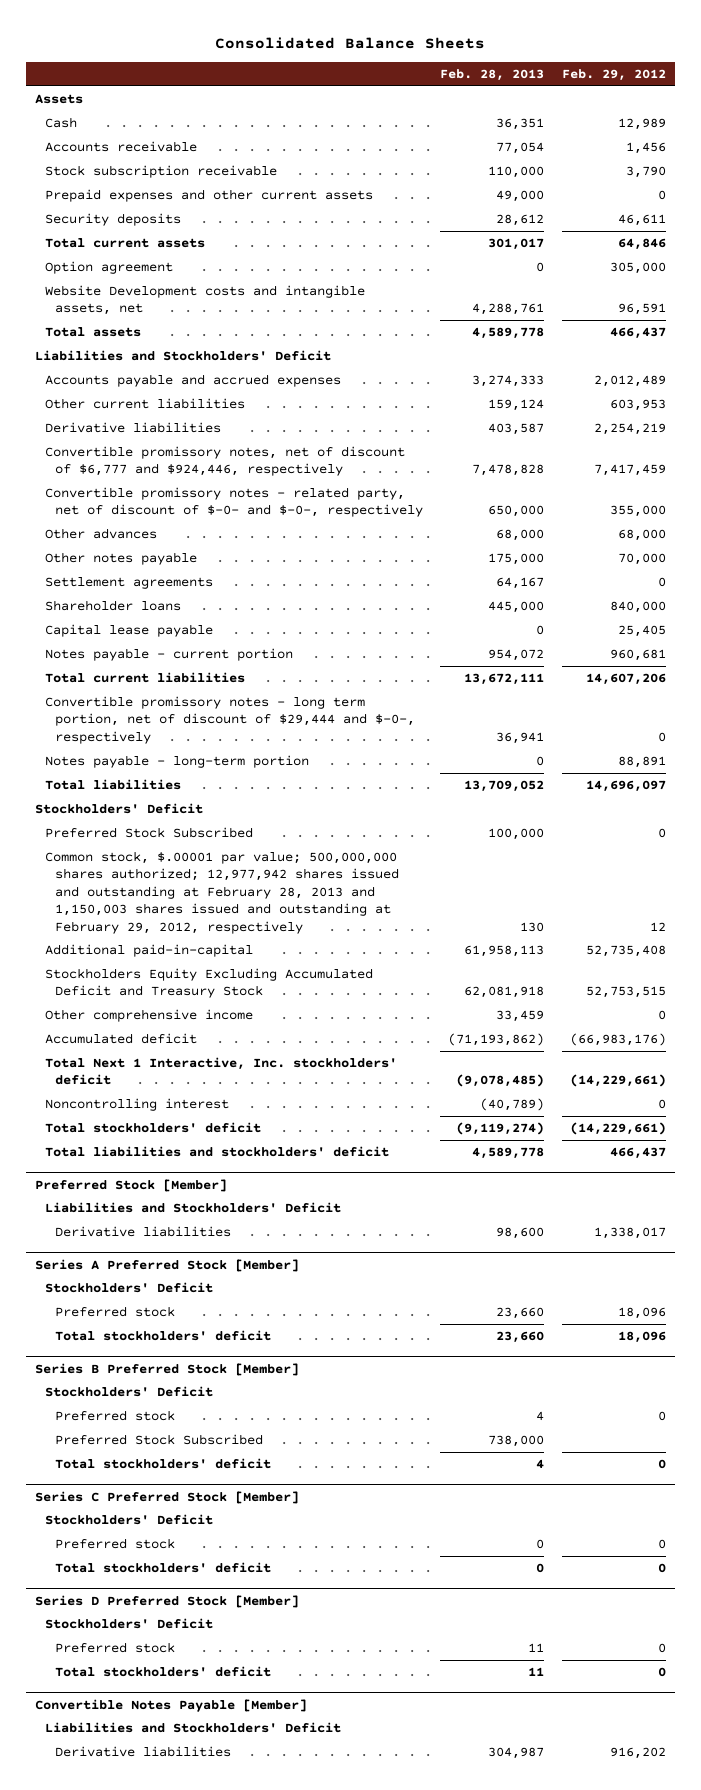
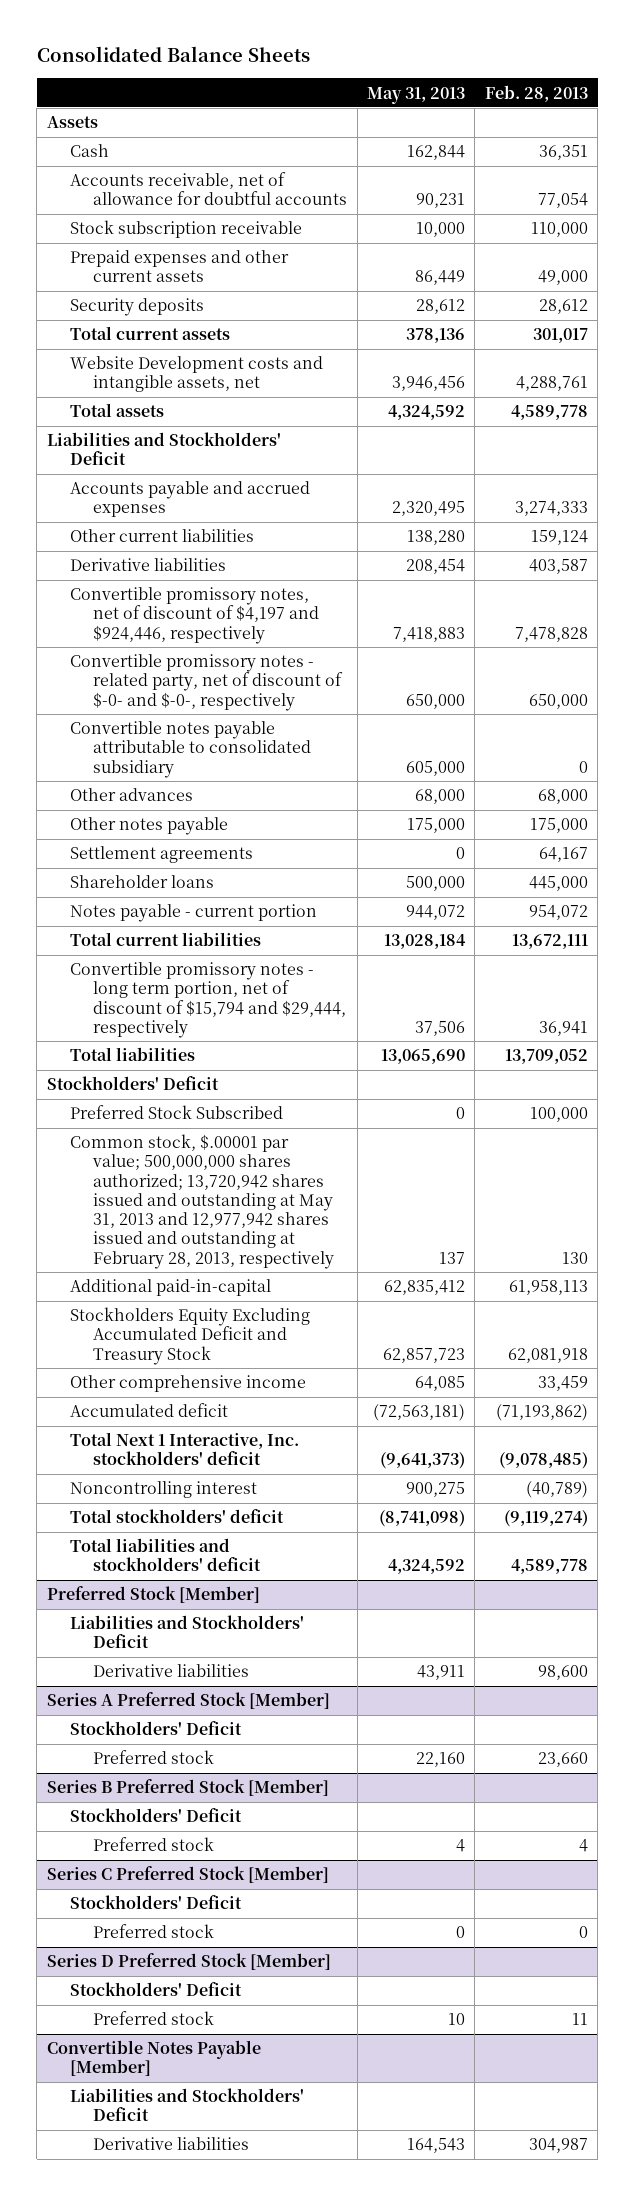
- | Feb. 28, 2013 | Feb. 29, 2012
+ | May 31, 2013 | Feb. 28, 2013
- Accounts receivable | 77,054 | 1,456
+ Accounts receivable, net of allowance for doubtful accounts | 90,231 | 77,054
- Option agreement | 0 | 305,000
- Convertible promissory notes, net of discount of $6,777 and $924,446, respectively | 7,478,828 | 7,417,459
+ Convertible promissory notes, net of discount of $4,197 and $924,446, respectively | 7,418,883 | 7,478,828
+ Convertible notes payable attributable to consolidated subsidiary | 605,000 | 0
- Capital lease payable | 0 | 25,405
- Convertible promissory notes - long term portion, net of discount of $29,444 and $-0-, respectively | 36,941 | 0
- Notes payable - long-term portion | 0 | 88,891
+ Convertible promissory notes - long term portion, net of discount of $15,794 and $29,444, respectively | 37,506 | 36,941
- Common stock, $.00001 par value; 500,000,000 shares authorized; 12,977,942 shares issued and outstanding at February 28, 2013 and 1,150,003 shares issued and outstanding at February 29, 2012, respectively | 130 | 12
+ Common stock, $.00001 par value; 500,000,000 shares authorized; 13,720,942 shares issued and outstanding at May 31, 2013 and 12,977,942 shares issued and outstanding at February 28, 2013, respectively | 137 | 130
@ Series A Preferred Stock [Member]
- Total stockholders' deficit | 23,660 | 18,096
@ Series B Preferred Stock [Member]
- Preferred Stock Subscribed | 738,000 |
- Total stockholders' deficit | 4 | 0
@ Series C Preferred Stock [Member]
- Total stockholders' deficit | 0 | 0
@ Series D Preferred Stock [Member]
- Total stockholders' deficit | 11 | 0

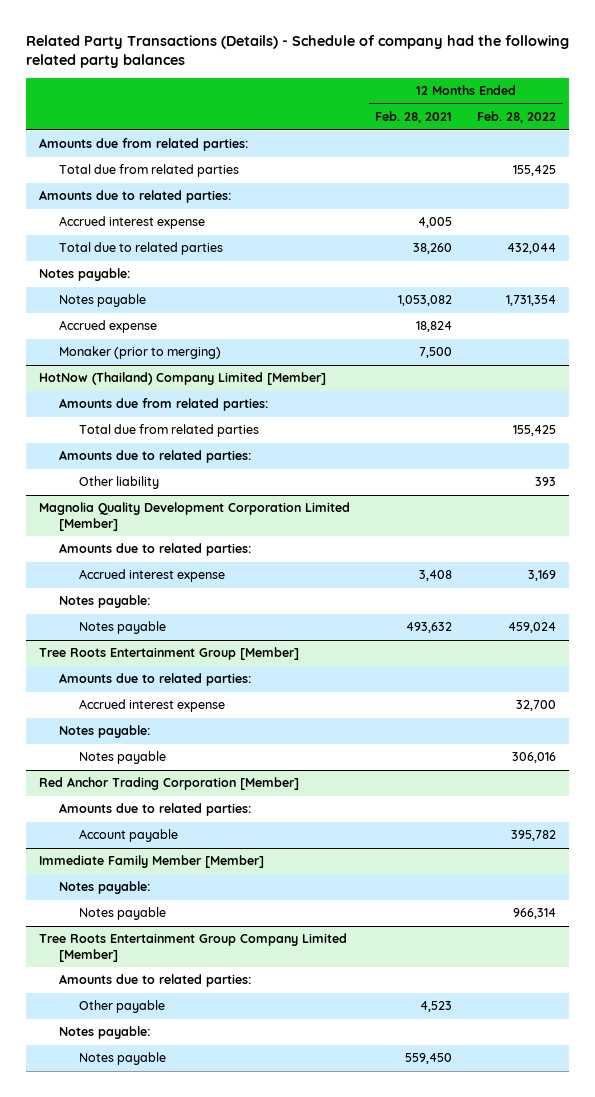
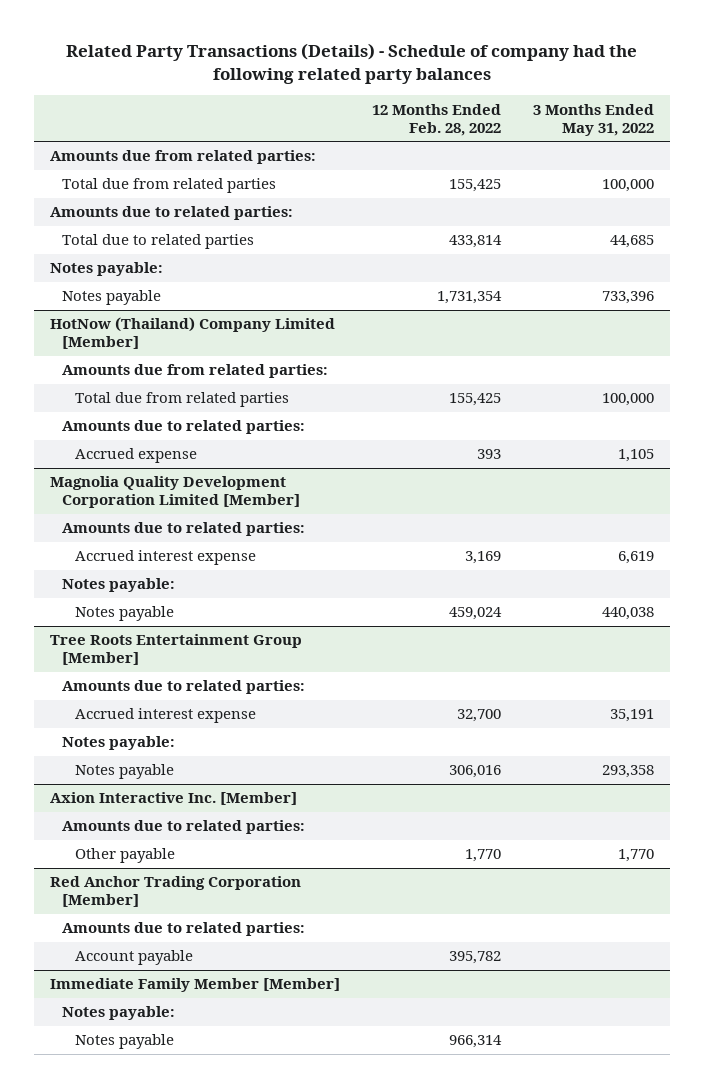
- | 12 Months Ended Feb. 28, 2021 | 12 Months Ended Feb. 28, 2022
+ | 12 Months Ended Feb. 28, 2022 | 3 Months Ended May 31, 2022
- Accrued interest expense | 4,005 |
- Total due to related parties | 38,260 | 432,044
+ Total due to related parties | 433,814 | 44,685
- Accrued expense | 18,824 |
- Monaker (prior to merging) | 7,500 |
@ HotNow (Thailand) Company Limited [Member]
- Other liability | | 393
+ Accrued expense | 393 | 1,105
+ Axion Interactive Inc. [Member]
+ Amounts due to related parties:
+ Other payable | 1,770 | 1,770
- Tree Roots Entertainment Group Company Limited [Member]
- Amounts due to related parties:
- Other payable | 4,523 |
- Notes payable:
- Notes payable | 559,450 |

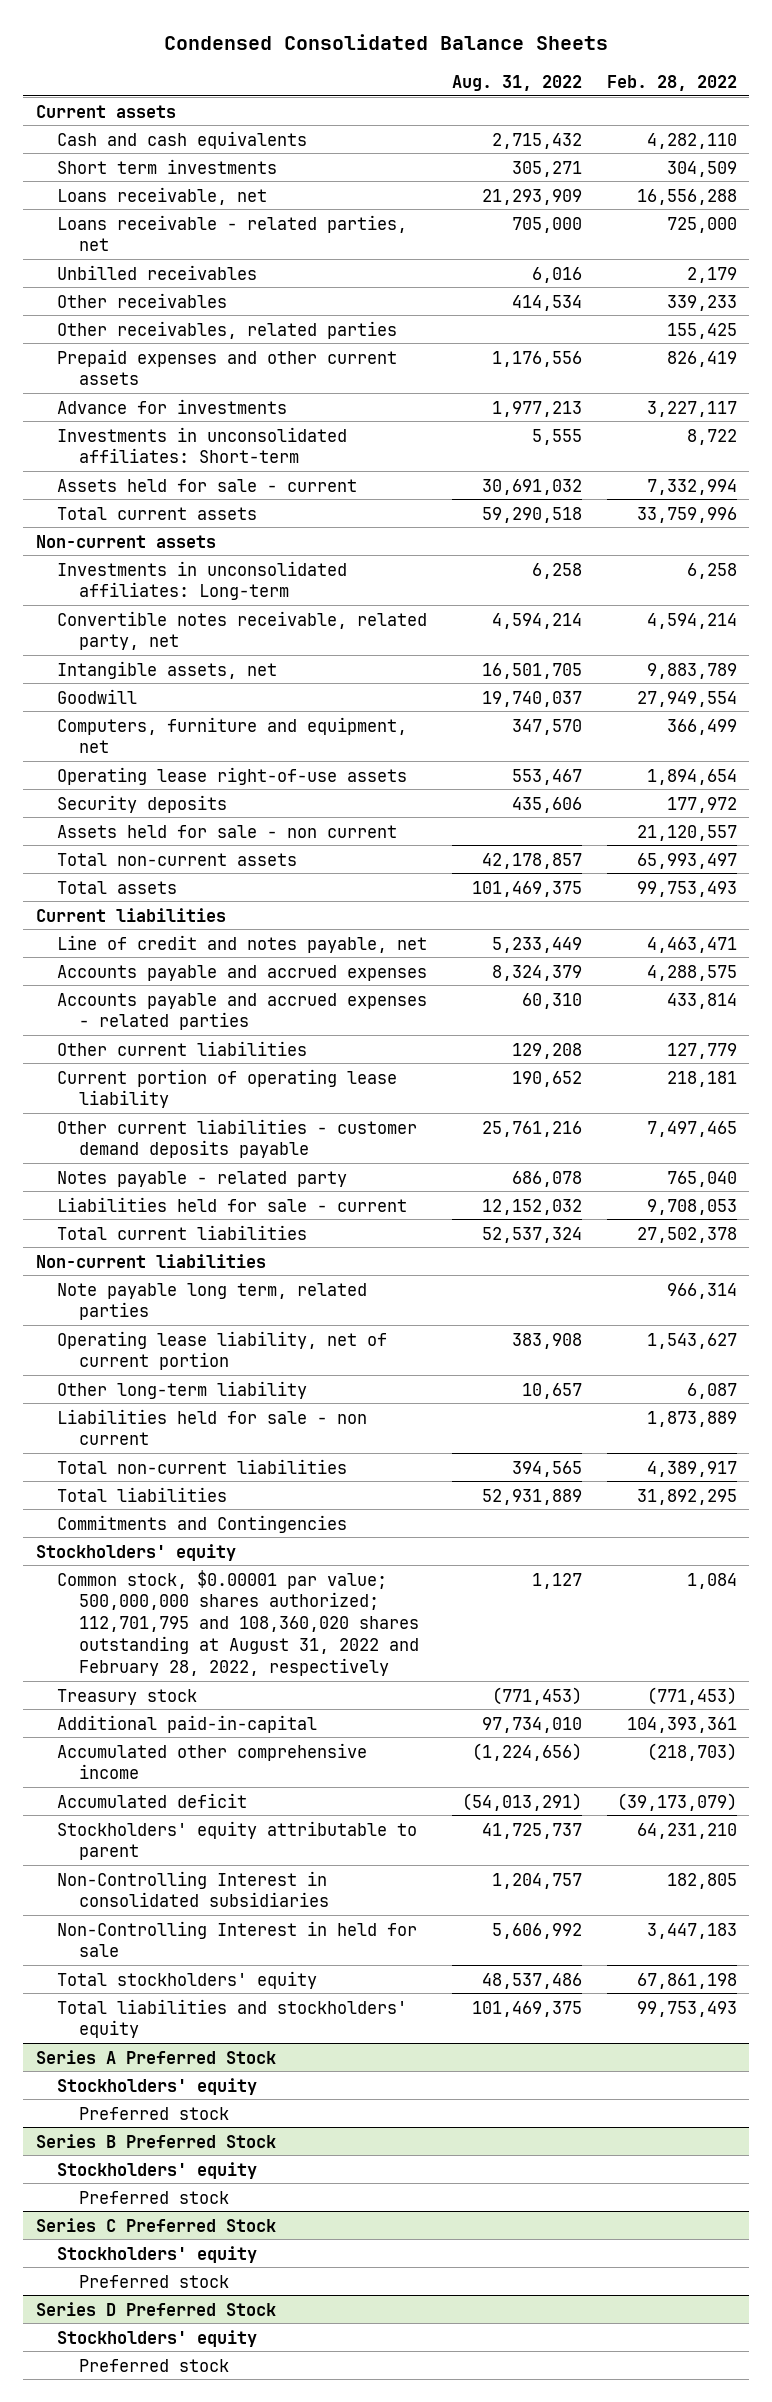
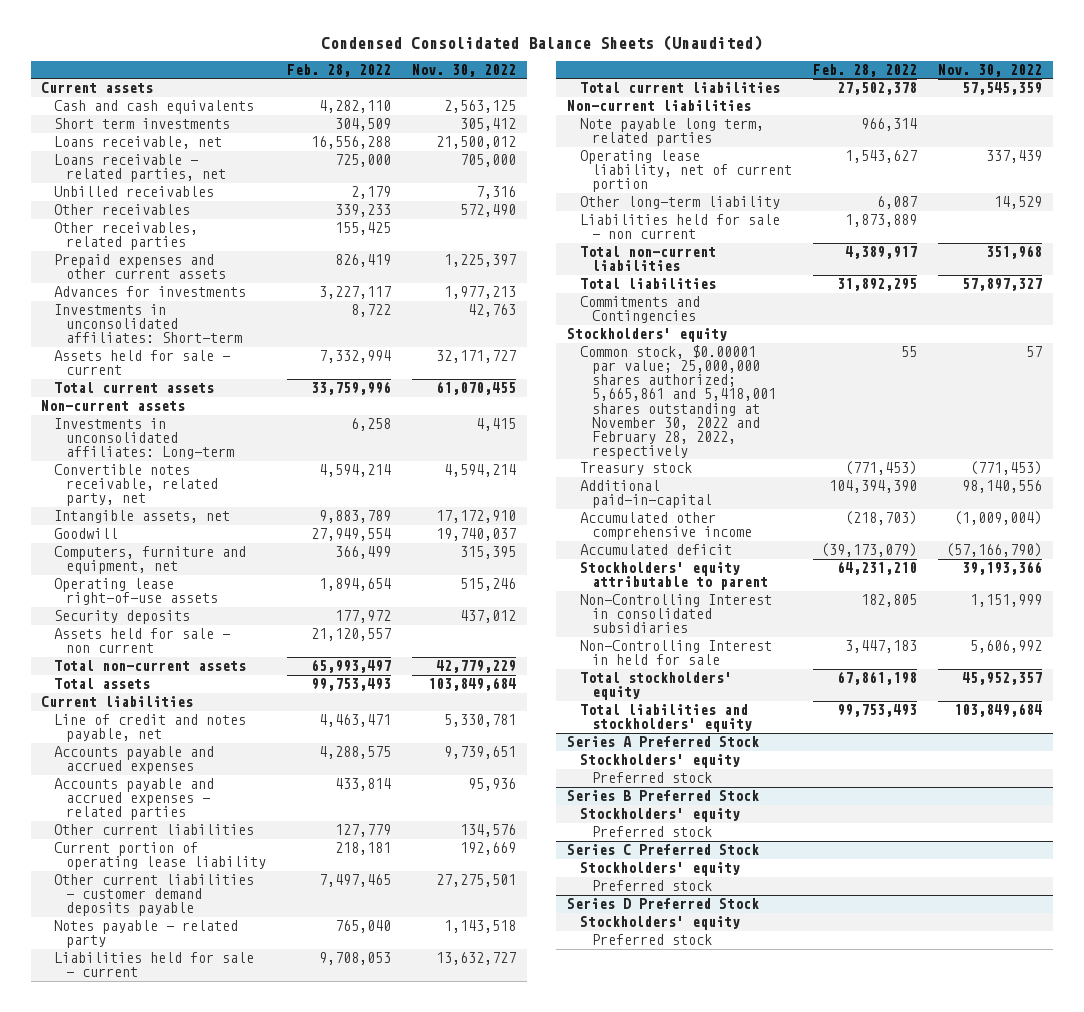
- Condensed Consolidated Balance Sheets
+ Condensed Consolidated Balance Sheets (Unaudited)
- | Aug. 31, 2022 | Feb. 28, 2022
+ | Feb. 28, 2022 | Nov. 30, 2022
- Advance for investments | 1,977,213 | 3,227,117
+ Advances for investments | 3,227,117 | 1,977,213
- Common stock, $0.00001 par value; 500,000,000 shares authorized; 112,701,795 and 108,360,020 shares outstanding at August 31, 2022 and February 28, 2022, respectively | 1,127 | 1,084
+ Common stock, $0.00001 par value; 25,000,000 shares authorized; 5,665,861 and 5,418,001 shares outstanding at November 30, 2022 and February 28, 2022, respectively | 55 | 57
- Additional paid-in-capital | 97,734,010 | 104,393,361
+ Additional paid-in-capital | 104,394,390 | 98,140,556

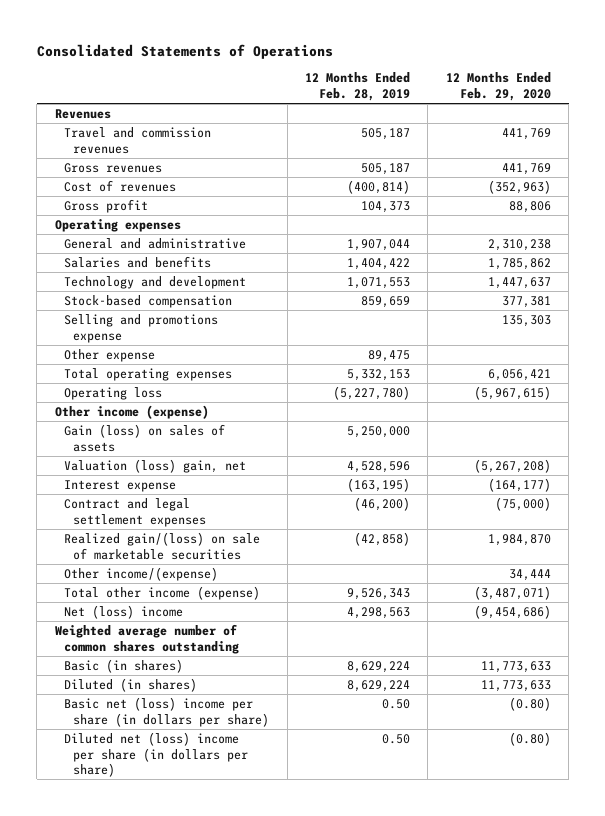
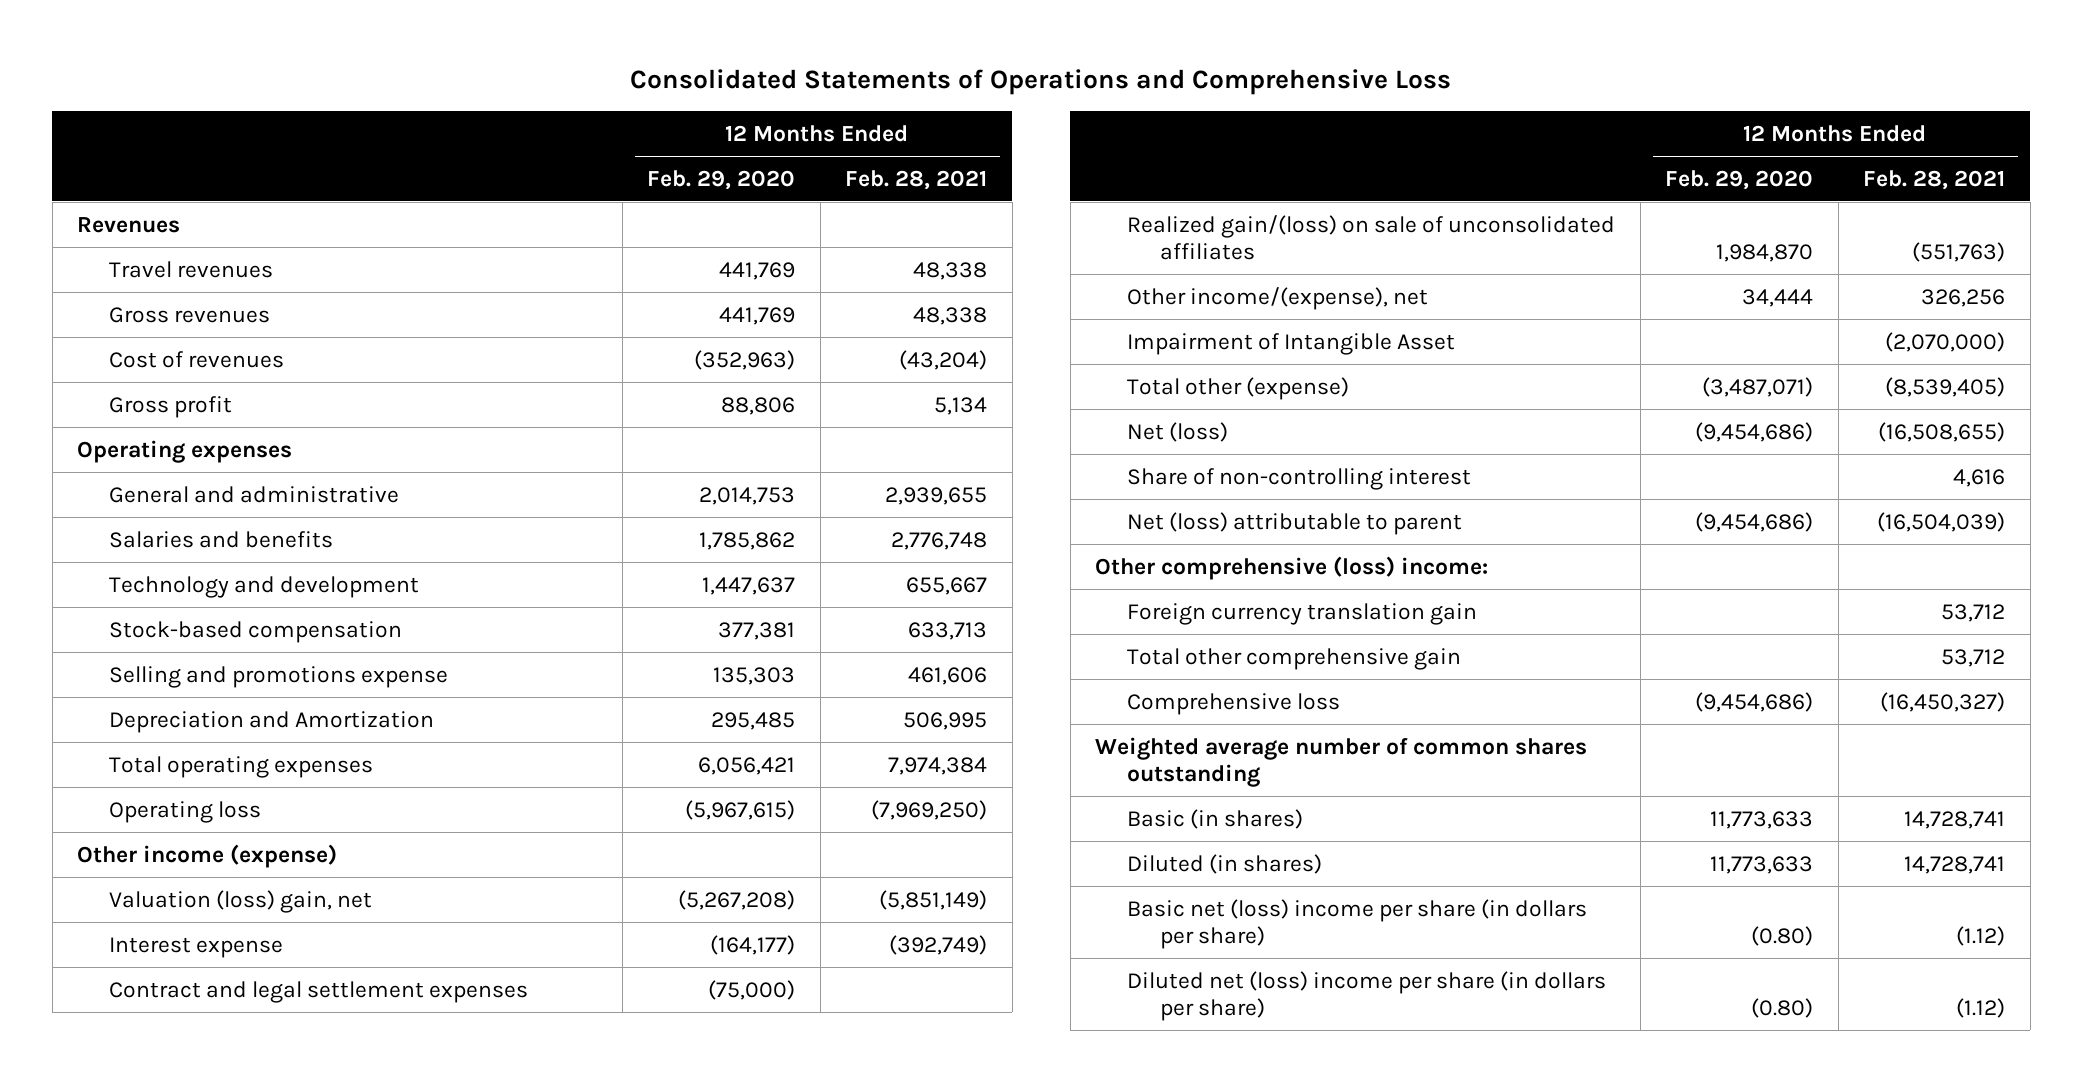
- Consolidated Statements of Operations
+ Consolidated Statements of Operations and Comprehensive Loss
- | 12 Months Ended Feb. 28, 2019 | 12 Months Ended Feb. 29, 2020
+ | 12 Months Ended Feb. 29, 2020 | 12 Months Ended Feb. 28, 2021
- Travel and commission revenues | 505,187 | 441,769
+ Travel revenues | 441,769 | 48,338
- General and administrative | 1,907,044 | 2,310,238
+ General and administrative | 2,014,753 | 2,939,655
- Other expense | 89,475 |
+ Depreciation and Amortization | 295,485 | 506,995
- Gain (loss) on sales of assets | 5,250,000 |
- Realized gain/(loss) on sale of marketable securities | (42,858) | 1,984,870
- Other income/(expense) | | 34,444
- Total other income (expense) | 9,526,343 | (3,487,071)
- Net (loss) income | 4,298,563 | (9,454,686)
+ Realized gain/(loss) on sale of unconsolidated affiliates | 1,984,870 | (551,763)
+ Other income/(expense), net | 34,444 | 326,256
+ Impairment of Intangible Asset | | (2,070,000)
+ Total other (expense) | (3,487,071) | (8,539,405)
+ Net (loss) | (9,454,686) | (16,508,655)
+ Share of non-controlling interest | | 4,616
+ Net (loss) attributable to parent | (9,454,686) | (16,504,039)
+ Other comprehensive (loss) income:
+ Foreign currency translation gain | | 53,712
+ Total other comprehensive gain | | 53,712
+ Comprehensive loss | (9,454,686) | (16,450,327)

